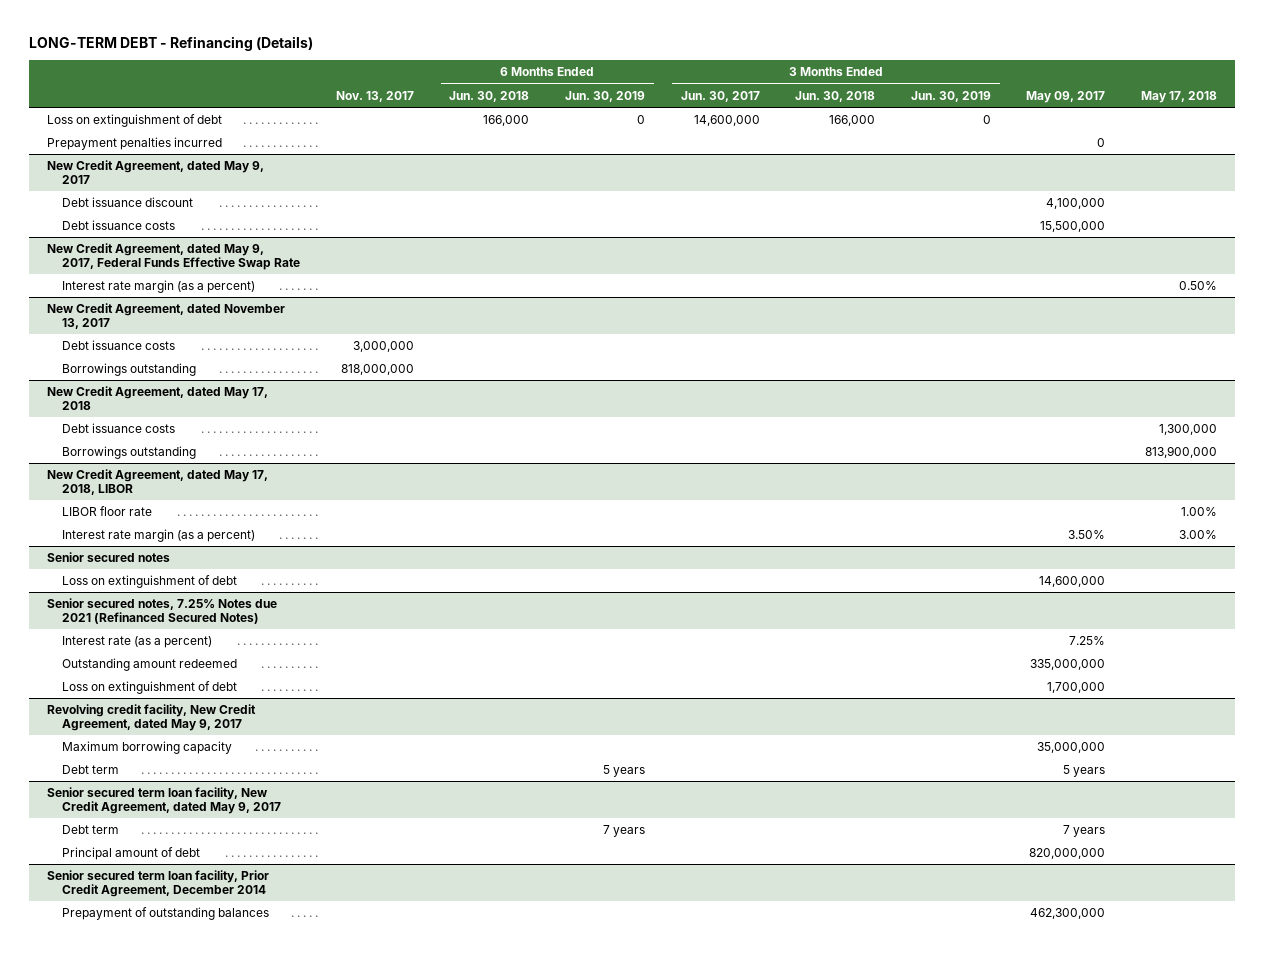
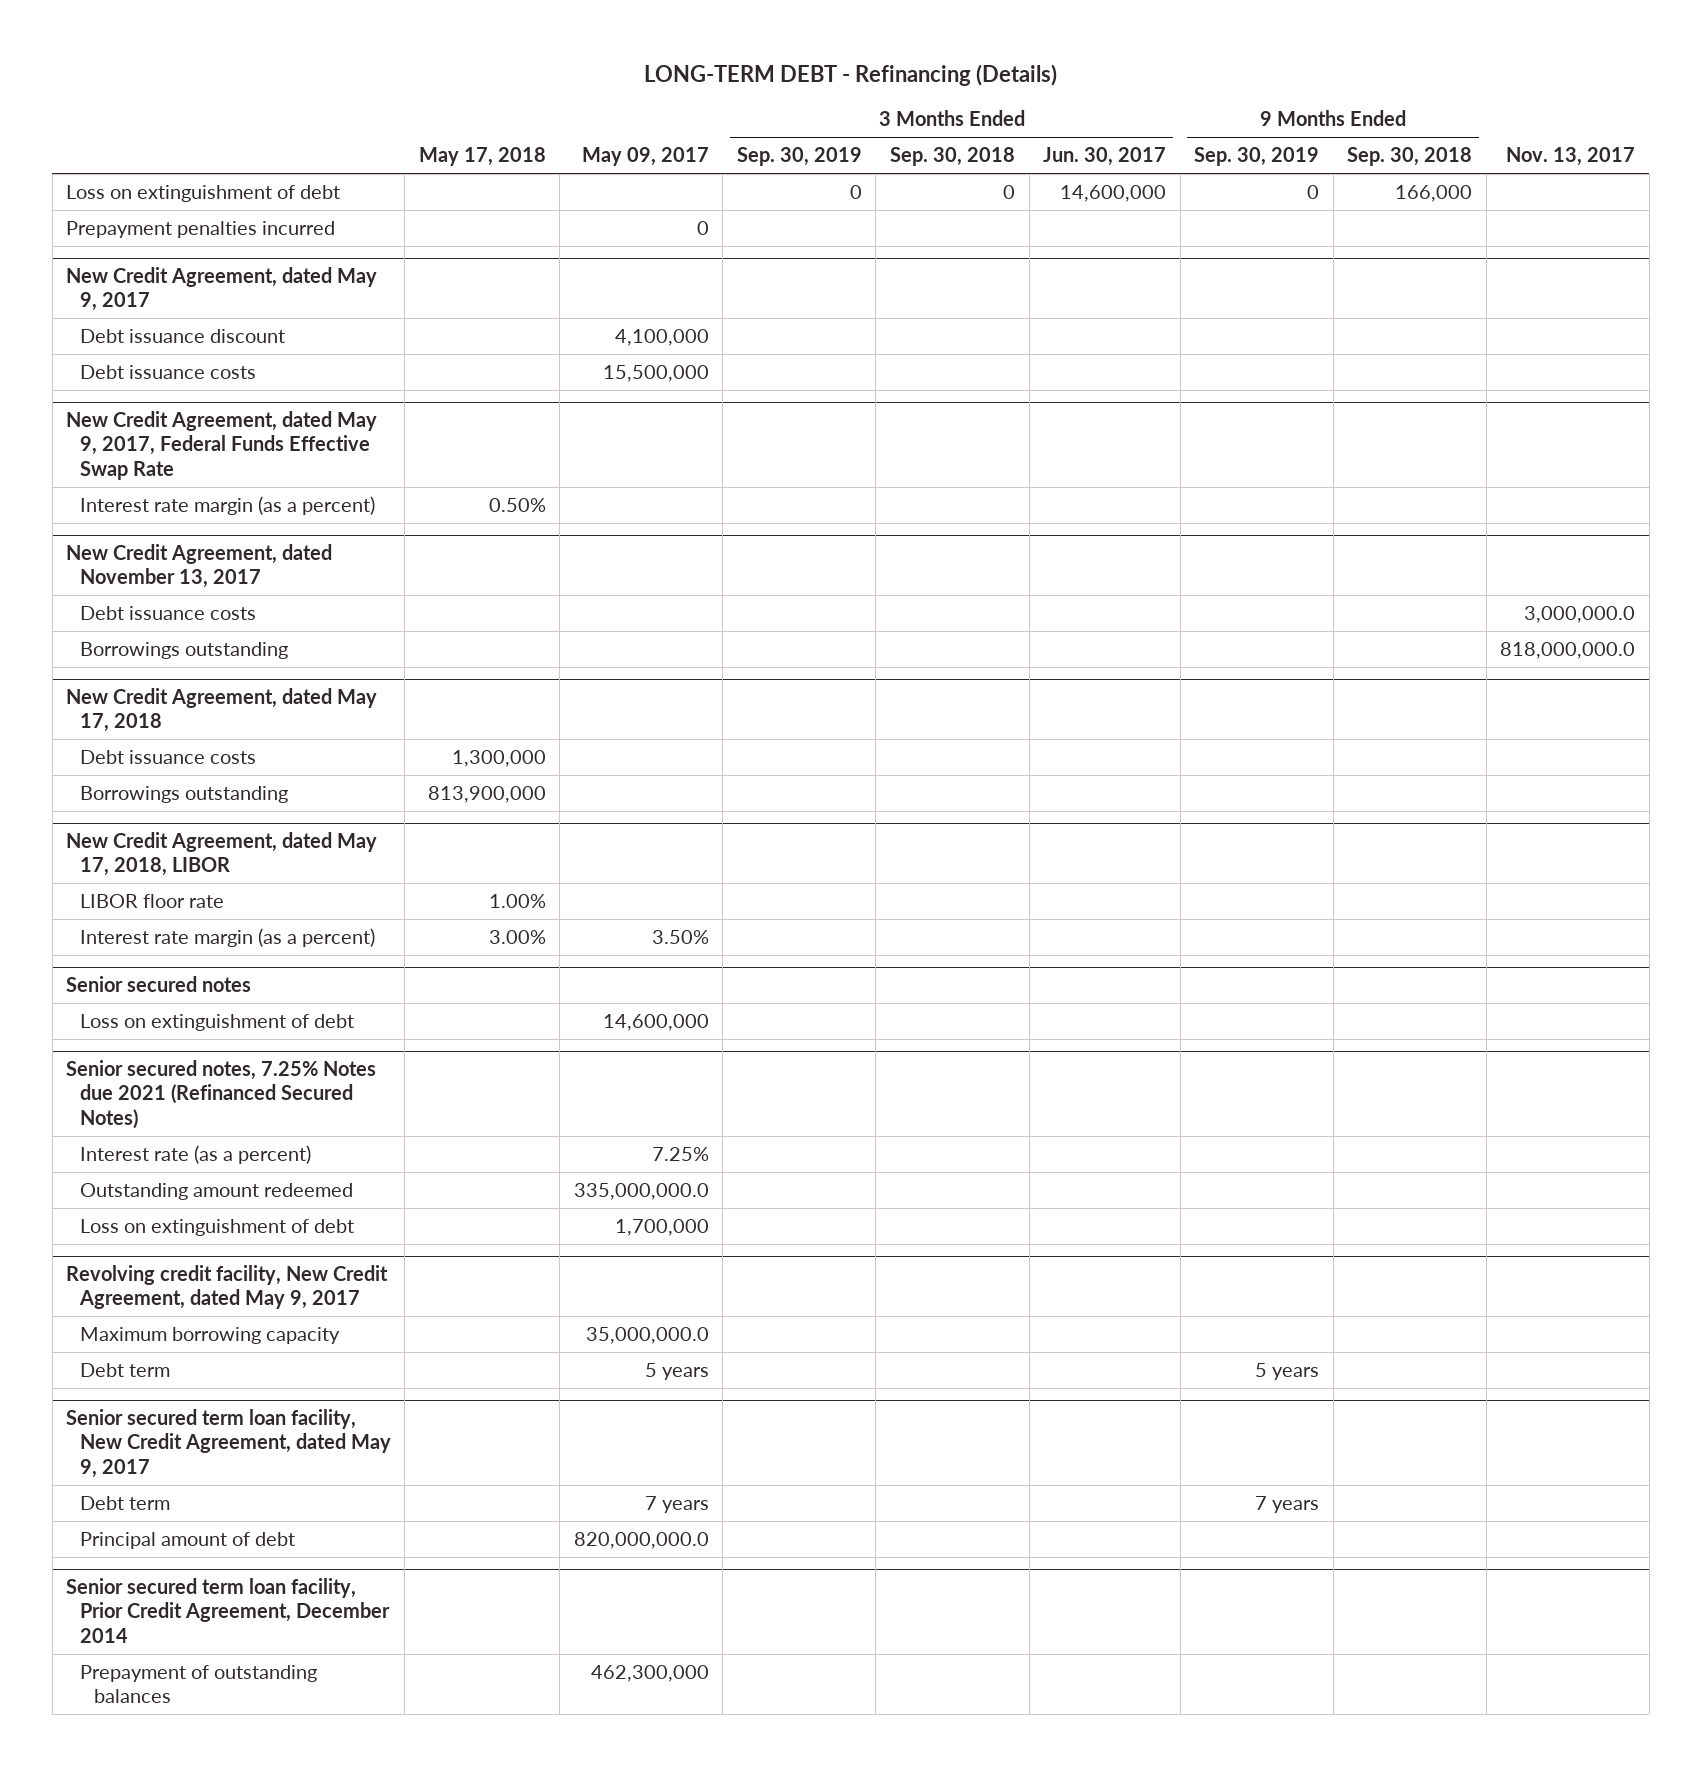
- | Nov. 13, 2017 | 6 Months Ended Jun. 30, 2018 | 6 Months Ended Jun. 30, 2019 | 3 Months Ended Jun. 30, 2017 | 3 Months Ended Jun. 30, 2018 | 3 Months Ended Jun. 30, 2019 | May 09, 2017 | May 17, 2018
+ | May 17, 2018 | May 09, 2017 | 3 Months Ended Sep. 30, 2019 | 3 Months Ended Sep. 30, 2018 | 3 Months Ended Jun. 30, 2017 | 9 Months Ended Sep. 30, 2019 | 9 Months Ended Sep. 30, 2018 | Nov. 13, 2017
@ New Credit Agreement, dated November 13, 2017
- Debt issuance costs | 3,000,000 | | | | | | |
- Borrowings outstanding | 818,000,000 | | | | | | |
+ Debt issuance costs | | | | | | | | 3,000,000.0
+ Borrowings outstanding | | | | | | | | 818,000,000.0
@ Senior secured notes, 7.25% Notes due 2021 (Refinanced Secured Notes)
- Outstanding amount redeemed | | | | | | | 335,000,000 |
+ Outstanding amount redeemed | | 335,000,000.0 | | | | | |
@ Revolving credit facility, New Credit Agreement, dated May 9, 2017
- Maximum borrowing capacity | | | | | | | 35,000,000 |
+ Maximum borrowing capacity | | 35,000,000.0 | | | | | |
@ Senior secured term loan facility, New Credit Agreement, dated May 9, 2017
- Principal amount of debt | | | | | | | 820,000,000 |
+ Principal amount of debt | | 820,000,000.0 | | | | | |

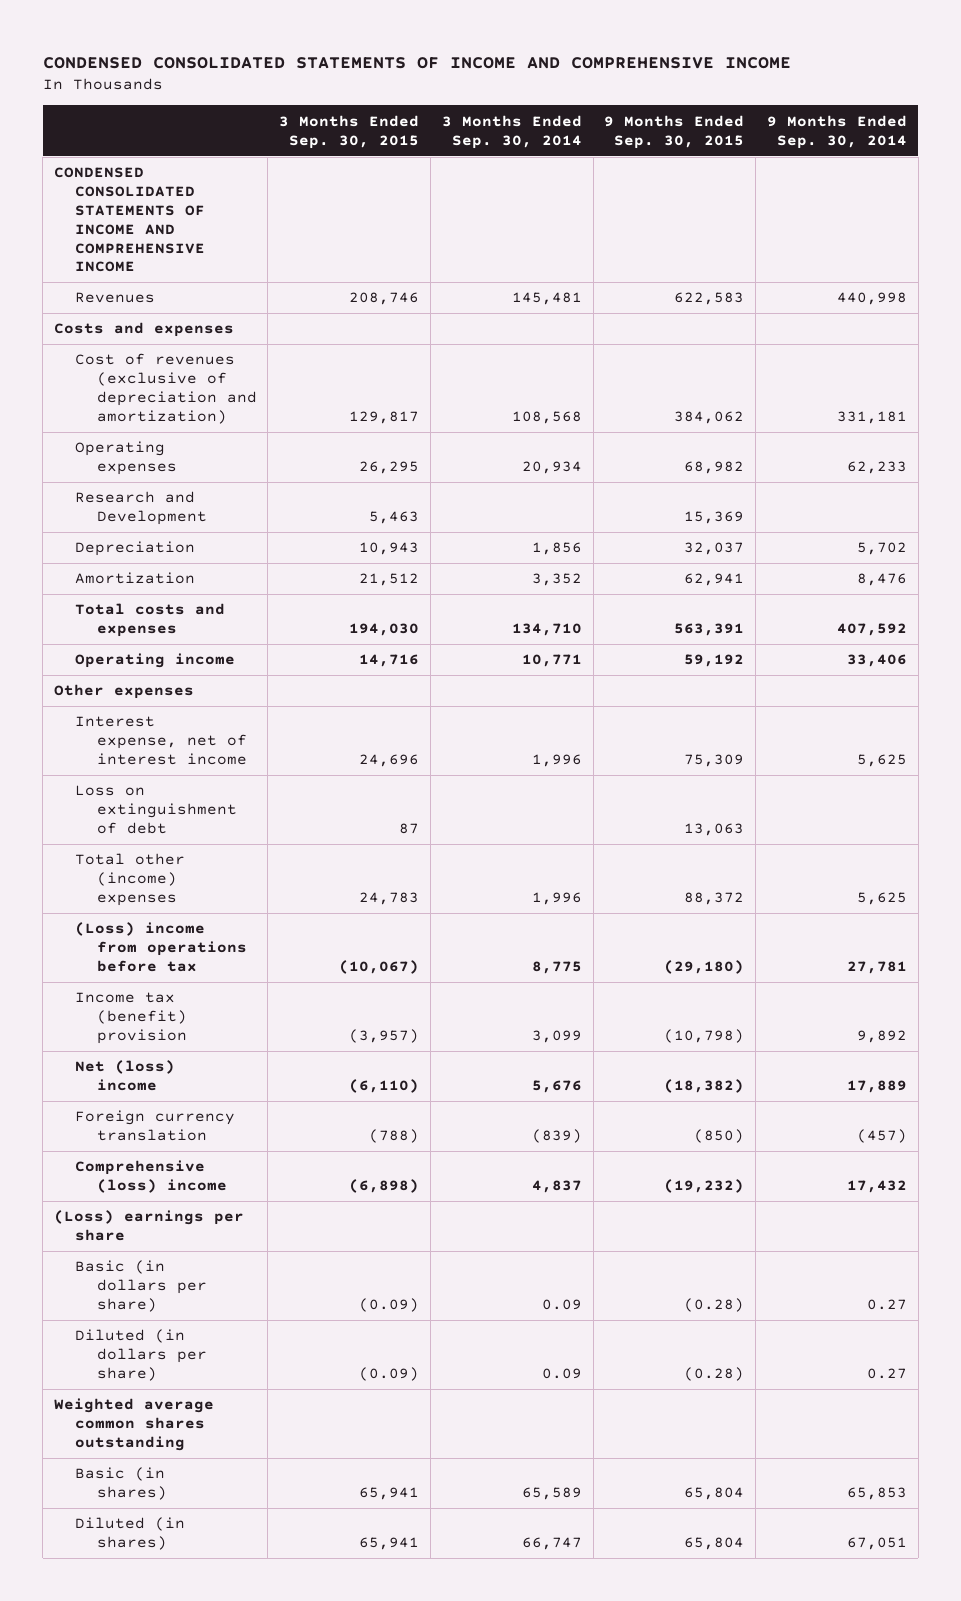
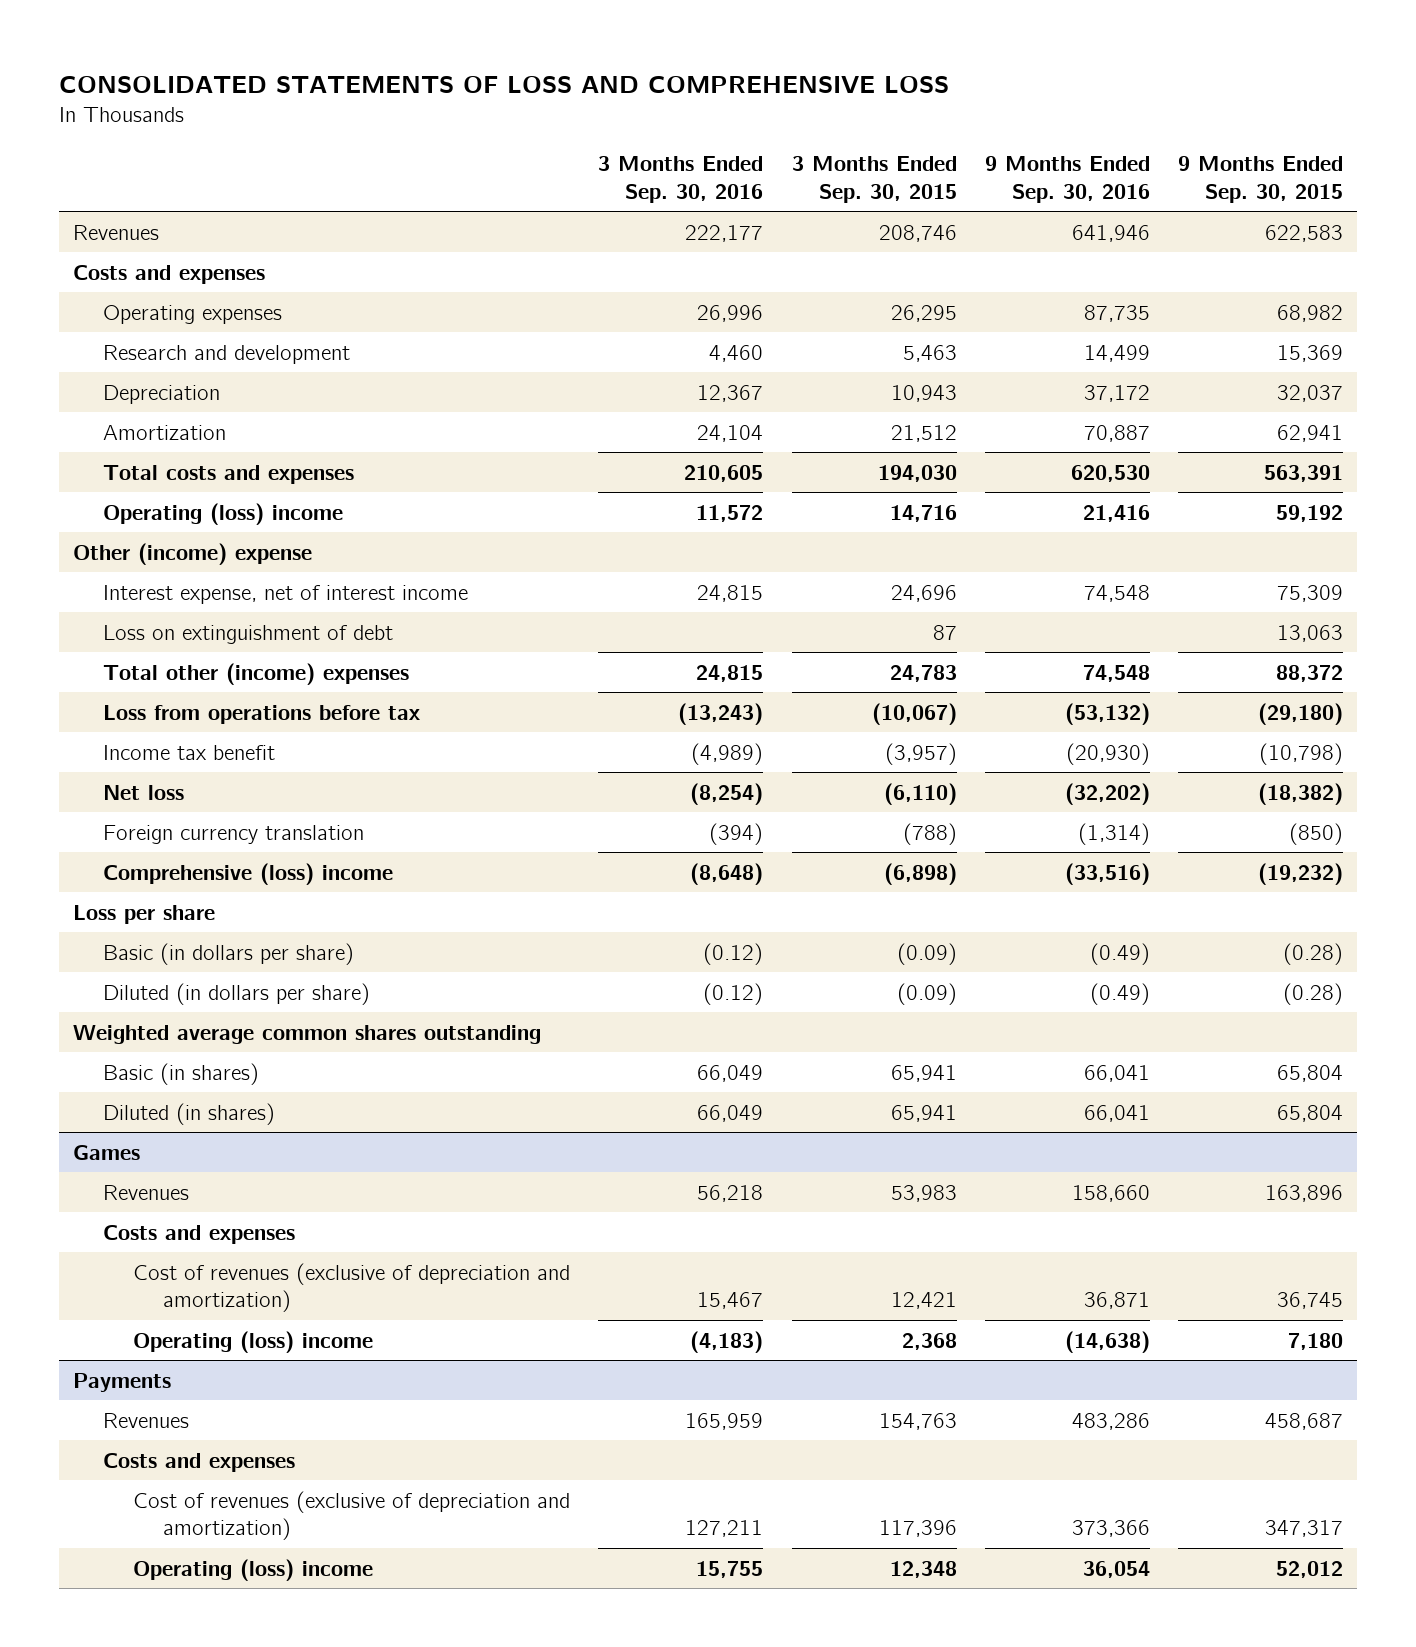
- CONDENSED CONSOLIDATED STATEMENTS OF INCOME AND COMPREHENSIVE INCOME
+ CONSOLIDATED STATEMENTS OF LOSS AND COMPREHENSIVE LOSS
- | 3 Months Ended Sep. 30, 2015 | 3 Months Ended Sep. 30, 2014 | 9 Months Ended Sep. 30, 2015 | 9 Months Ended Sep. 30, 2014
+ | 3 Months Ended Sep. 30, 2016 | 3 Months Ended Sep. 30, 2015 | 9 Months Ended Sep. 30, 2016 | 9 Months Ended Sep. 30, 2015
- CONDENSED CONSOLIDATED STATEMENTS OF INCOME AND COMPREHENSIVE INCOME
- Cost of revenues (exclusive of depreciation and amortization) | 129,817 | 108,568 | 384,062 | 331,181
- Research and Development | 5,463 | | 15,369 |
+ Research and development | 4,460 | 5,463 | 14,499 | 15,369
- Operating income | 14,716 | 10,771 | 59,192 | 33,406
- Other expenses
+ Operating (loss) income | 11,572 | 14,716 | 21,416 | 59,192
+ Other (income) expense
- (Loss) income from operations before tax | (10,067) | 8,775 | (29,180) | 27,781
- Income tax (benefit) provision | (3,957) | 3,099 | (10,798) | 9,892
- Net (loss) income | (6,110) | 5,676 | (18,382) | 17,889
+ Loss from operations before tax | (13,243) | (10,067) | (53,132) | (29,180)
+ Income tax benefit | (4,989) | (3,957) | (20,930) | (10,798)
+ Net loss | (8,254) | (6,110) | (32,202) | (18,382)
- (Loss) earnings per share
+ Loss per share
+ Games
+ Revenues | 56,218 | 53,983 | 158,660 | 163,896
+ Costs and expenses
+ Cost of revenues (exclusive of depreciation and amortization) | 15,467 | 12,421 | 36,871 | 36,745
+ Operating (loss) income | (4,183) | 2,368 | (14,638) | 7,180
+ Payments
+ Revenues | 165,959 | 154,763 | 483,286 | 458,687
+ Costs and expenses
+ Cost of revenues (exclusive of depreciation and amortization) | 127,211 | 117,396 | 373,366 | 347,317
+ Operating (loss) income | 15,755 | 12,348 | 36,054 | 52,012

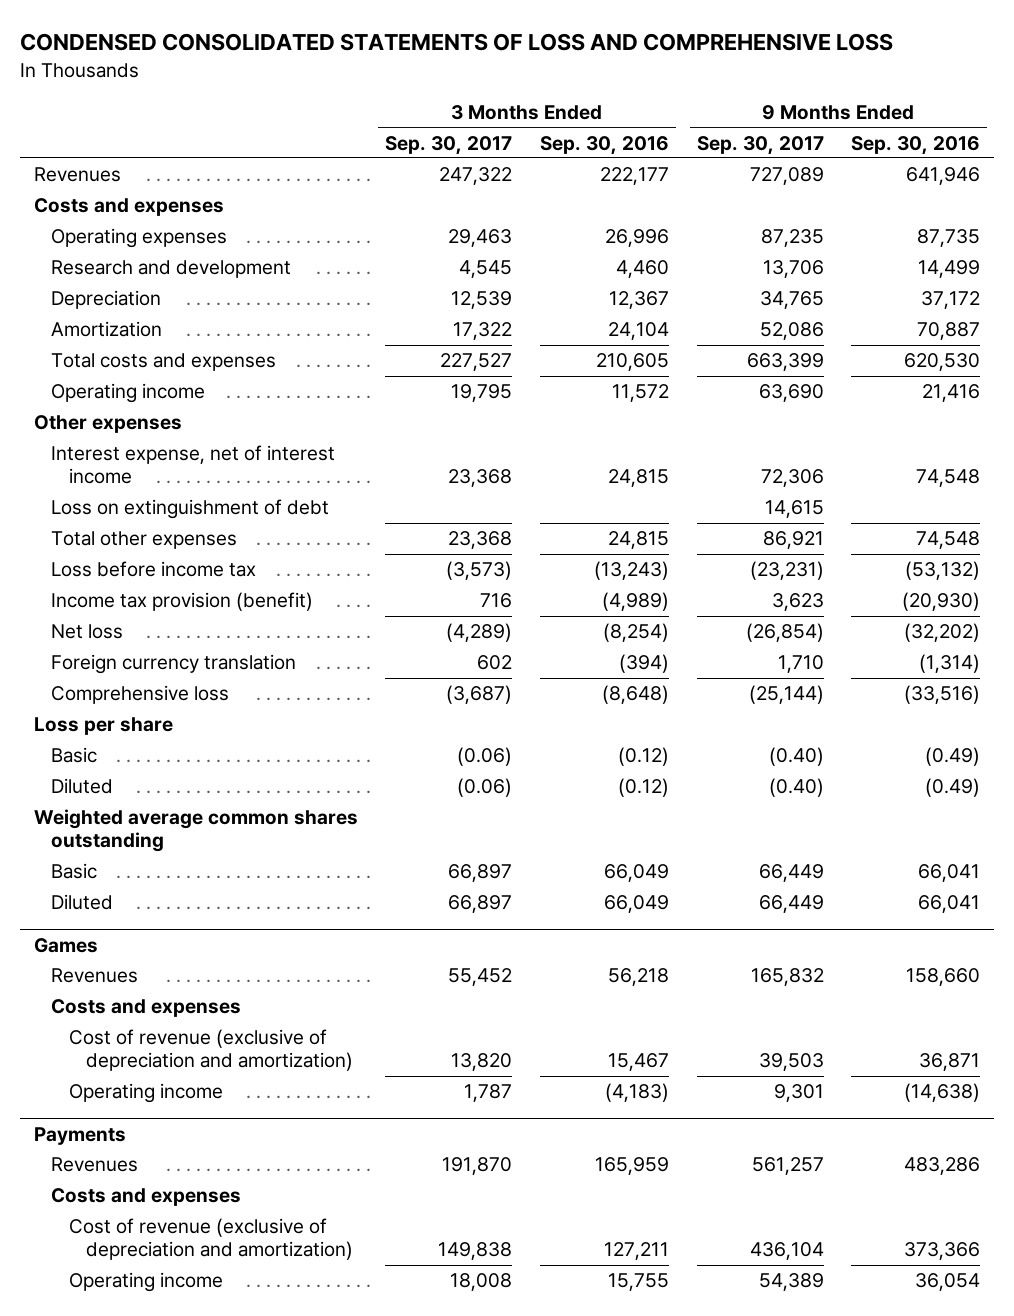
- CONSOLIDATED STATEMENTS OF LOSS AND COMPREHENSIVE LOSS
+ CONDENSED CONSOLIDATED STATEMENTS OF LOSS AND COMPREHENSIVE LOSS
- | 3 Months Ended Sep. 30, 2016 | 3 Months Ended Sep. 30, 2015 | 9 Months Ended Sep. 30, 2016 | 9 Months Ended Sep. 30, 2015
+ | 3 Months Ended Sep. 30, 2017 | 3 Months Ended Sep. 30, 2016 | 9 Months Ended Sep. 30, 2017 | 9 Months Ended Sep. 30, 2016
- Operating (loss) income | 11,572 | 14,716 | 21,416 | 59,192
- Other (income) expense
+ Operating income | 19,795 | 11,572 | 63,690 | 21,416
+ Other expenses
- Total other (income) expenses | 24,815 | 24,783 | 74,548 | 88,372
- Loss from operations before tax | (13,243) | (10,067) | (53,132) | (29,180)
- Income tax benefit | (4,989) | (3,957) | (20,930) | (10,798)
+ Total other expenses | 23,368 | 24,815 | 86,921 | 74,548
+ Loss before income tax | (3,573) | (13,243) | (23,231) | (53,132)
+ Income tax provision (benefit) | 716 | (4,989) | 3,623 | (20,930)
- Comprehensive (loss) income | (8,648) | (6,898) | (33,516) | (19,232)
+ Comprehensive loss | (3,687) | (8,648) | (25,144) | (33,516)
- Basic (in dollars per share) | (0.12) | (0.09) | (0.49) | (0.28)
- Diluted (in dollars per share) | (0.12) | (0.09) | (0.49) | (0.28)
+ Basic | (0.06) | (0.12) | (0.40) | (0.49)
+ Diluted | (0.06) | (0.12) | (0.40) | (0.49)
- Basic (in shares) | 66,049 | 65,941 | 66,041 | 65,804
- Diluted (in shares) | 66,049 | 65,941 | 66,041 | 65,804
+ Basic | 66,897 | 66,049 | 66,449 | 66,041
+ Diluted | 66,897 | 66,049 | 66,449 | 66,041
@ Games
- Cost of revenues (exclusive of depreciation and amortization) | 15,467 | 12,421 | 36,871 | 36,745
- Operating (loss) income | (4,183) | 2,368 | (14,638) | 7,180
+ Cost of revenue (exclusive of depreciation and amortization) | 13,820 | 15,467 | 39,503 | 36,871
+ Operating income | 1,787 | (4,183) | 9,301 | (14,638)
@ Payments
- Cost of revenues (exclusive of depreciation and amortization) | 127,211 | 117,396 | 373,366 | 347,317
- Operating (loss) income | 15,755 | 12,348 | 36,054 | 52,012
+ Cost of revenue (exclusive of depreciation and amortization) | 149,838 | 127,211 | 436,104 | 373,366
+ Operating income | 18,008 | 15,755 | 54,389 | 36,054

